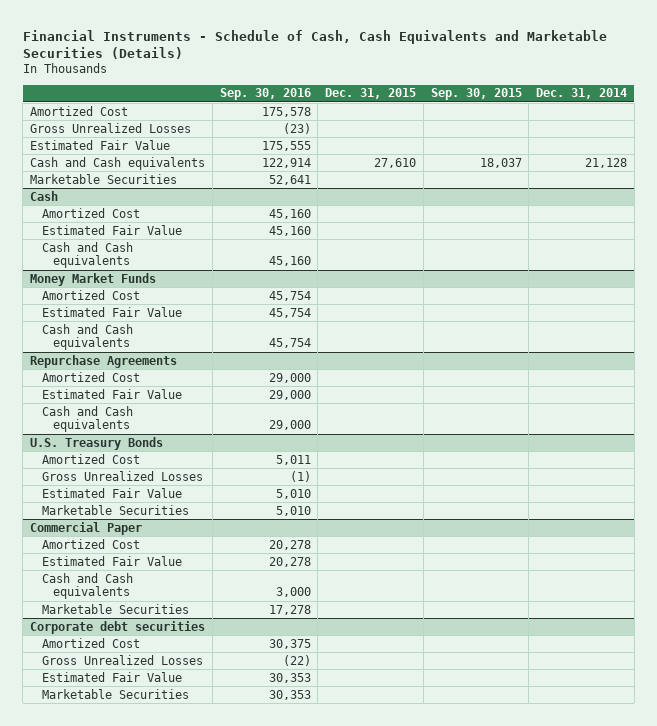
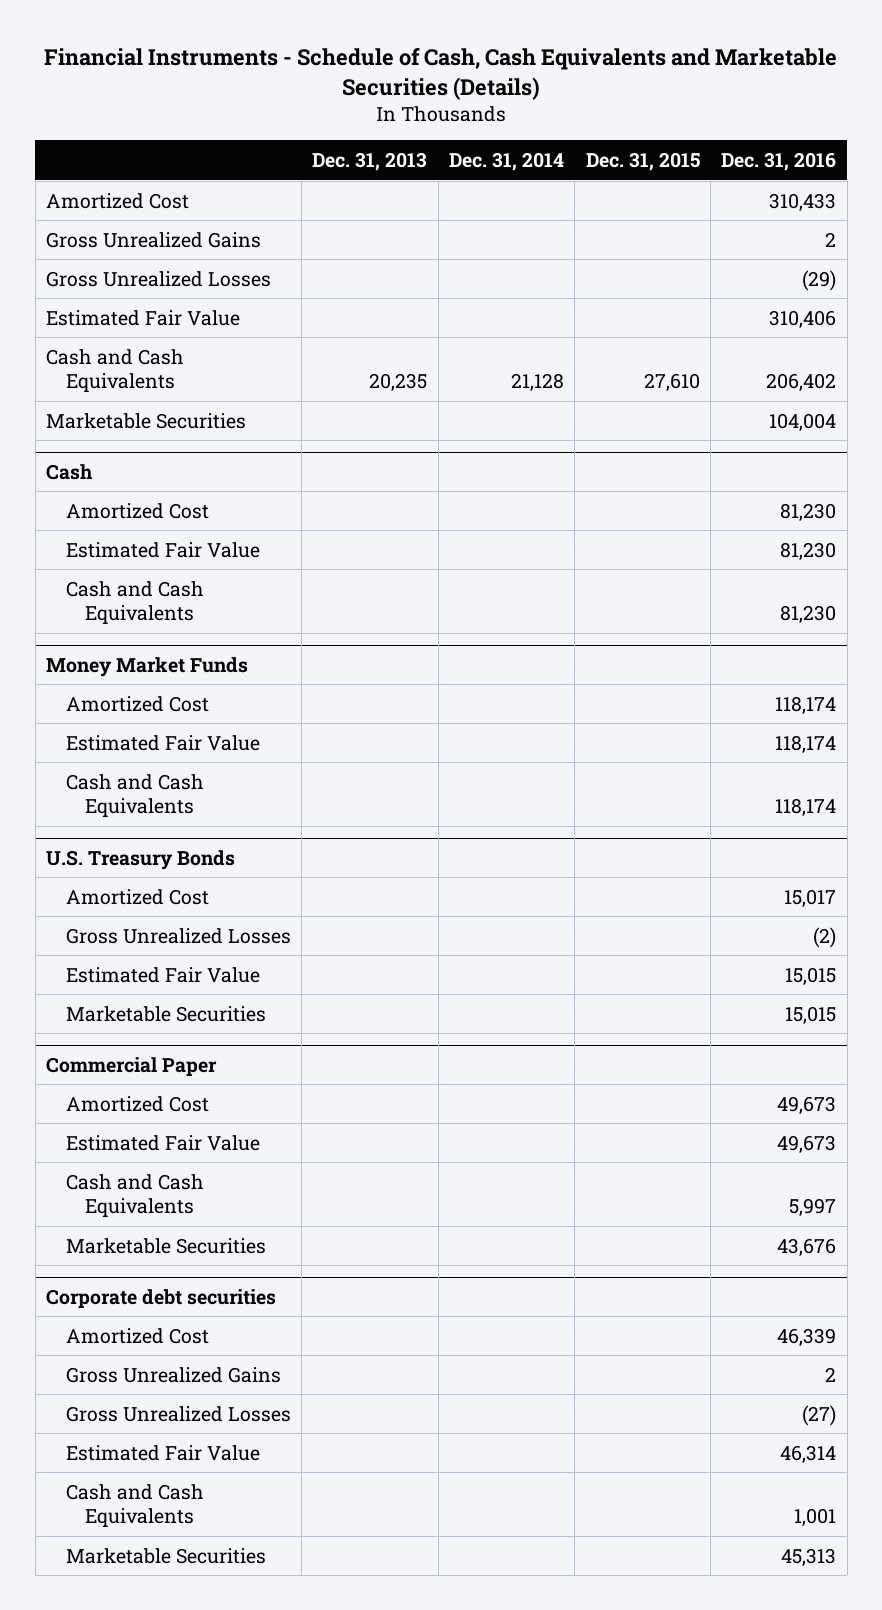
- | Sep. 30, 2016 | Dec. 31, 2015 | Sep. 30, 2015 | Dec. 31, 2014
+ | Dec. 31, 2013 | Dec. 31, 2014 | Dec. 31, 2015 | Dec. 31, 2016
+ Gross Unrealized Gains | | | | 2
- Cash and Cash equivalents | 122,914 | 27,610 | 18,037 | 21,128
+ Cash and Cash Equivalents | 20,235 | 21,128 | 27,610 | 206,402
@ Cash
- Cash and Cash equivalents | 45,160 | | |
+ Cash and Cash Equivalents | | | | 81,230
@ Money Market Funds
- Cash and Cash equivalents | 45,754 | | |
- Repurchase Agreements
- Amortized Cost | 29,000 | | |
- Estimated Fair Value | 29,000 | | |
- Cash and Cash equivalents | 29,000 | | |
@ Money Market Funds
+ Cash and Cash Equivalents | | | | 118,174
@ Commercial Paper
- Cash and Cash equivalents | 3,000 | | |
+ Cash and Cash Equivalents | | | | 5,997
@ Corporate debt securities
+ Gross Unrealized Gains | | | | 2
+ Cash and Cash Equivalents | | | | 1,001

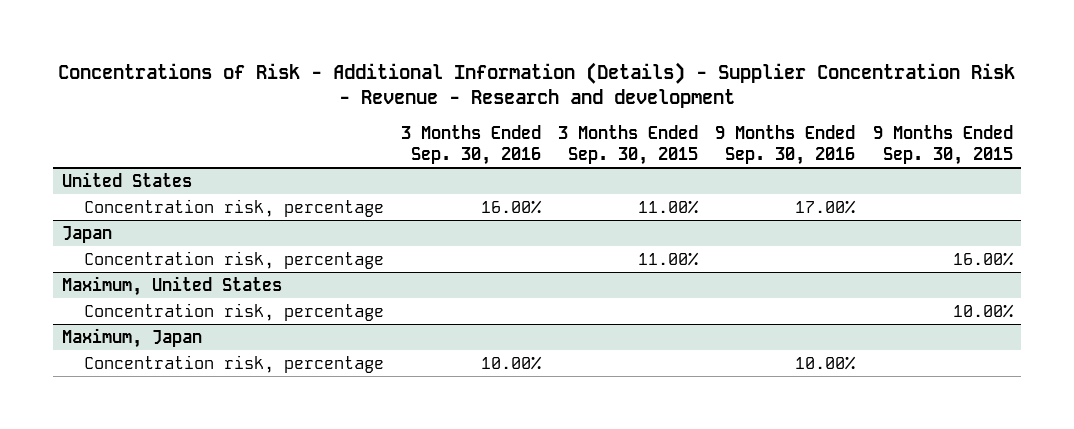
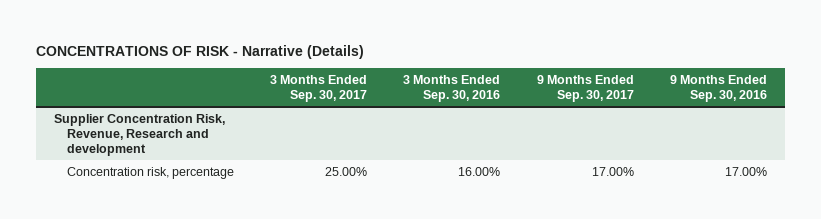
- Concentrations of Risk - Additional Information (Details) - Supplier Concentration Risk - Revenue - Research and development
+ CONCENTRATIONS OF RISK - Narrative (Details)
- | 3 Months Ended Sep. 30, 2016 | 3 Months Ended Sep. 30, 2015 | 9 Months Ended Sep. 30, 2016 | 9 Months Ended Sep. 30, 2015
+ | 3 Months Ended Sep. 30, 2017 | 3 Months Ended Sep. 30, 2016 | 9 Months Ended Sep. 30, 2017 | 9 Months Ended Sep. 30, 2016
- United States
+ Supplier Concentration Risk, Revenue, Research and development
- Japan
- Concentration risk, percentage | | 11.00% | | 16.00%
- Maximum, United States
- Concentration risk, percentage | | | | 10.00%
- Maximum, Japan
- Concentration risk, percentage | 10.00% | | 10.00% |

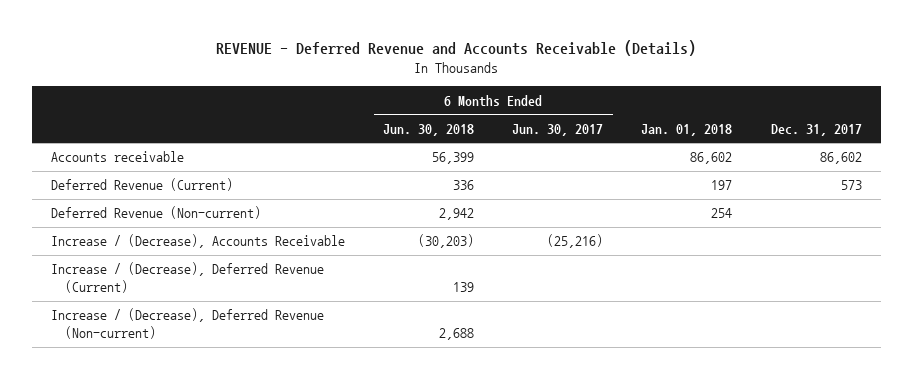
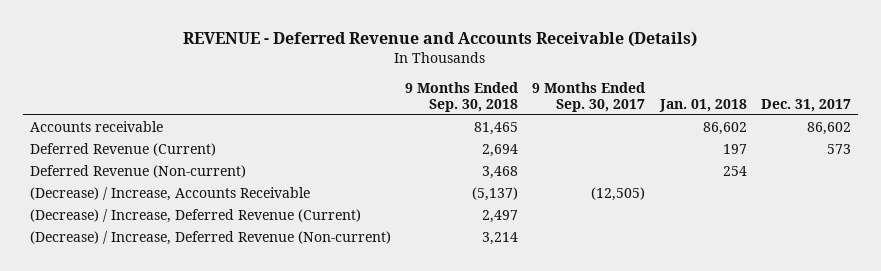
- | 6 Months Ended Jun. 30, 2018 | 6 Months Ended Jun. 30, 2017 | Jan. 01, 2018 | Dec. 31, 2017
+ | 9 Months Ended Sep. 30, 2018 | 9 Months Ended Sep. 30, 2017 | Jan. 01, 2018 | Dec. 31, 2017
- Increase / (Decrease), Accounts Receivable | (30,203) | (25,216) | |
- Increase / (Decrease), Deferred Revenue (Current) | 139 | | |
- Increase / (Decrease), Deferred Revenue (Non-current) | 2,688 | | |
+ (Decrease) / Increase, Accounts Receivable | (5,137) | (12,505) | |
+ (Decrease) / Increase, Deferred Revenue (Current) | 2,497 | | |
+ (Decrease) / Increase, Deferred Revenue (Non-current) | 3,214 | | |

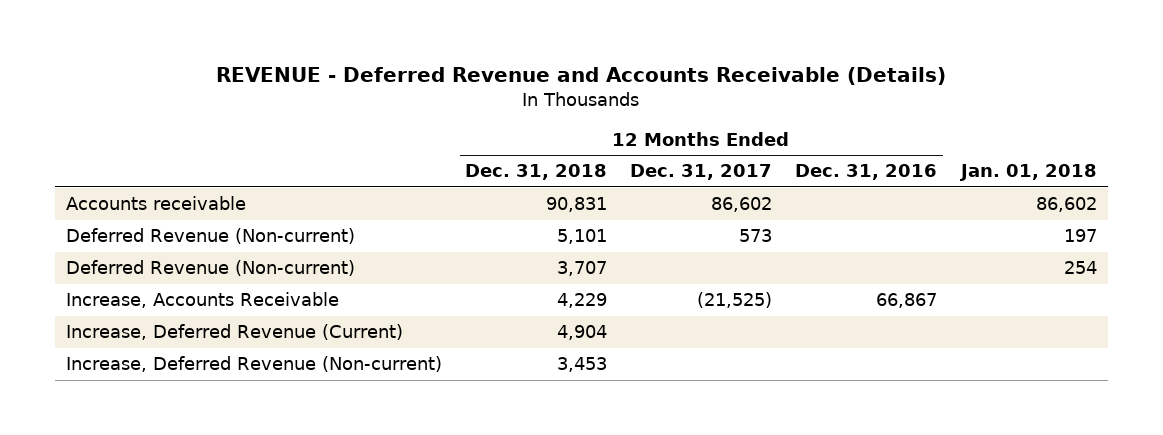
- | 9 Months Ended Sep. 30, 2018 | 9 Months Ended Sep. 30, 2017 | Jan. 01, 2018 | Dec. 31, 2017
+ | 12 Months Ended Dec. 31, 2018 | 12 Months Ended Dec. 31, 2017 | 12 Months Ended Dec. 31, 2016 | Jan. 01, 2018
- Deferred Revenue (Current) | 2,694 | | 197 | 573
+ Deferred Revenue (Non-current) | 5,101 | 573 | | 197
- (Decrease) / Increase, Accounts Receivable | (5,137) | (12,505) | |
- (Decrease) / Increase, Deferred Revenue (Current) | 2,497 | | |
- (Decrease) / Increase, Deferred Revenue (Non-current) | 3,214 | | |
+ Increase, Accounts Receivable | 4,229 | (21,525) | 66,867 |
+ Increase, Deferred Revenue (Current) | 4,904 | | |
+ Increase, Deferred Revenue (Non-current) | 3,453 | | |

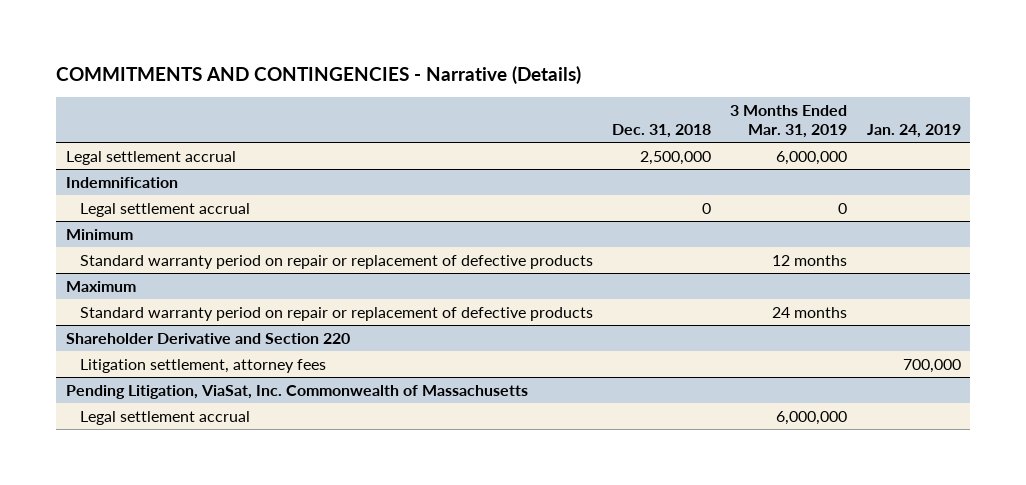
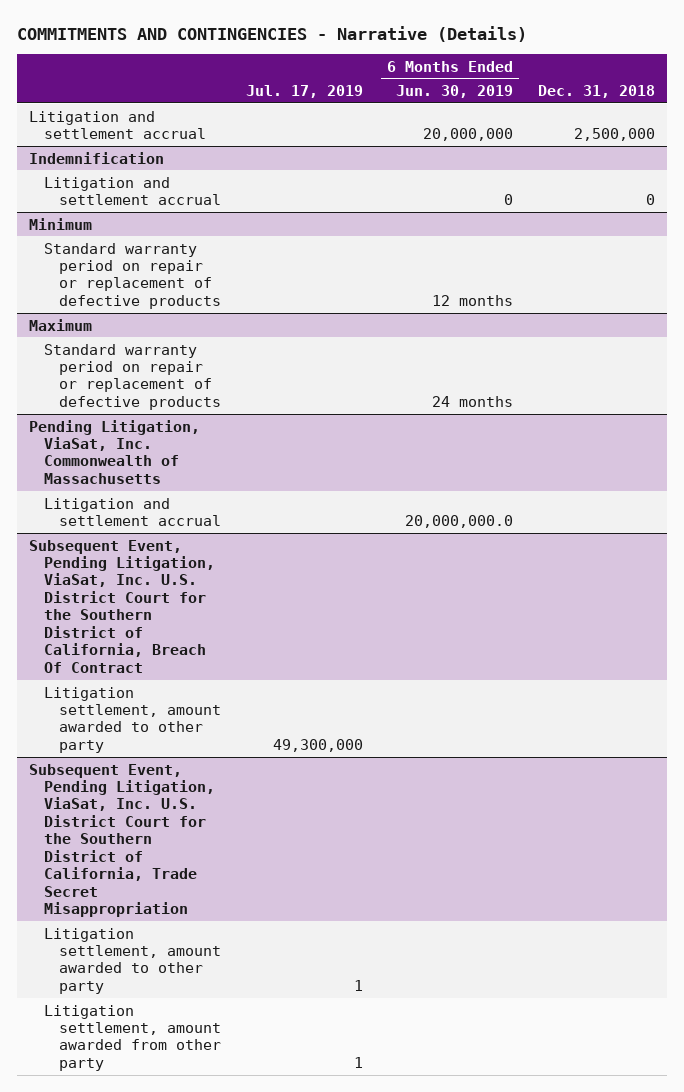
- | Dec. 31, 2018 | 3 Months Ended Mar. 31, 2019 | Jan. 24, 2019
+ | Jul. 17, 2019 | 6 Months Ended Jun. 30, 2019 | Dec. 31, 2018
- Legal settlement accrual | 2,500,000 | 6,000,000 |
+ Litigation and settlement accrual | | 20,000,000 | 2,500,000
@ Indemnification
- Legal settlement accrual | 0 | 0 |
+ Litigation and settlement accrual | | 0 | 0
- Shareholder Derivative and Section 220
- Litigation settlement, attorney fees | | | 700,000
@ Pending Litigation, ViaSat, Inc. Commonwealth of Massachusetts
- Legal settlement accrual | | 6,000,000 |
+ Litigation and settlement accrual | | 20,000,000.0 |
+ Subsequent Event, Pending Litigation, ViaSat, Inc. U.S. District Court for the Southern District of California, Breach Of Contract
+ Litigation settlement, amount awarded to other party | 49,300,000 | |
+ Subsequent Event, Pending Litigation, ViaSat, Inc. U.S. District Court for the Southern District of California, Trade Secret Misappropriation
+ Litigation settlement, amount awarded to other party | 1 | |
+ Litigation settlement, amount awarded from other party | 1 | |

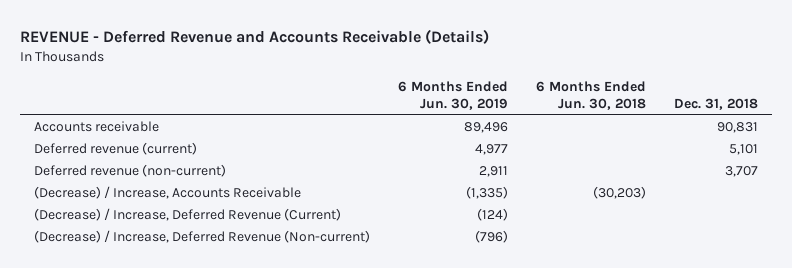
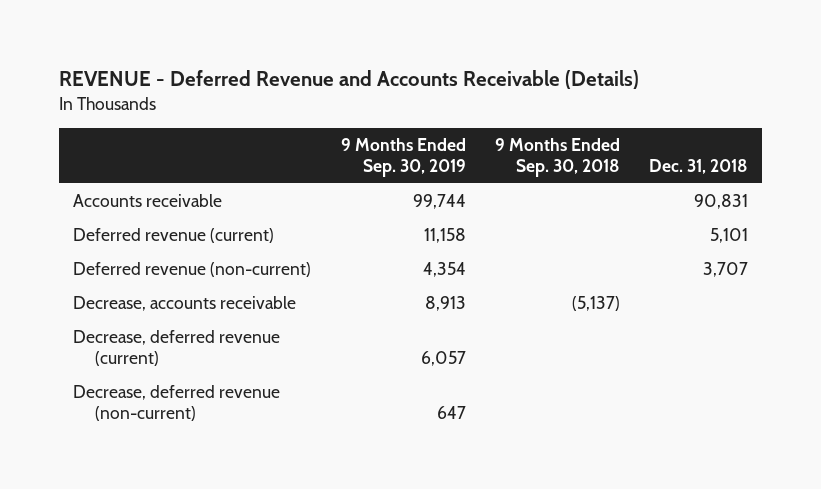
- | 6 Months Ended Jun. 30, 2019 | 6 Months Ended Jun. 30, 2018 | Dec. 31, 2018
+ | 9 Months Ended Sep. 30, 2019 | 9 Months Ended Sep. 30, 2018 | Dec. 31, 2018
- (Decrease) / Increase, Accounts Receivable | (1,335) | (30,203) |
- (Decrease) / Increase, Deferred Revenue (Current) | (124) | |
- (Decrease) / Increase, Deferred Revenue (Non-current) | (796) | |
+ Decrease, accounts receivable | 8,913 | (5,137) |
+ Decrease, deferred revenue (current) | 6,057 | |
+ Decrease, deferred revenue (non-current) | 647 | |

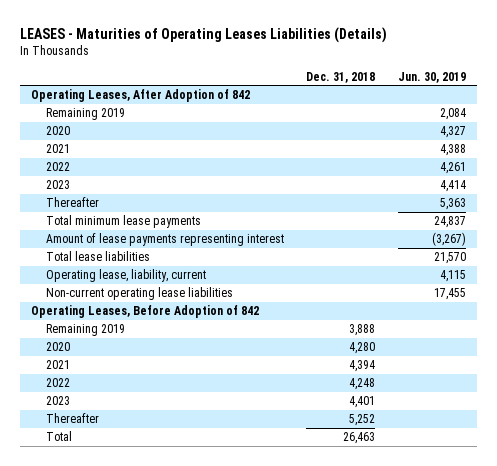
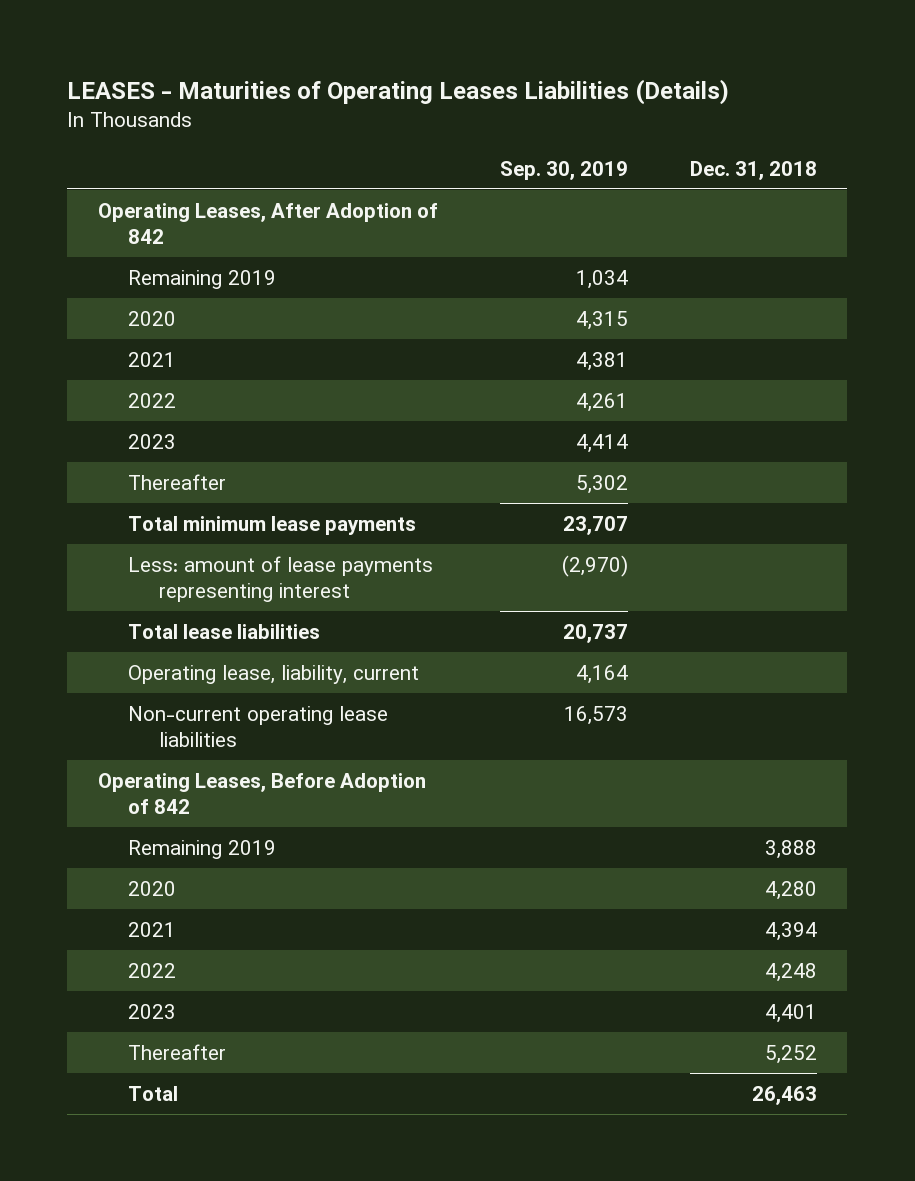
- | Dec. 31, 2018 | Jun. 30, 2019
+ | Sep. 30, 2019 | Dec. 31, 2018
- Amount of lease payments representing interest | | (3,267)
+ Less: amount of lease payments representing interest | (2,970) |

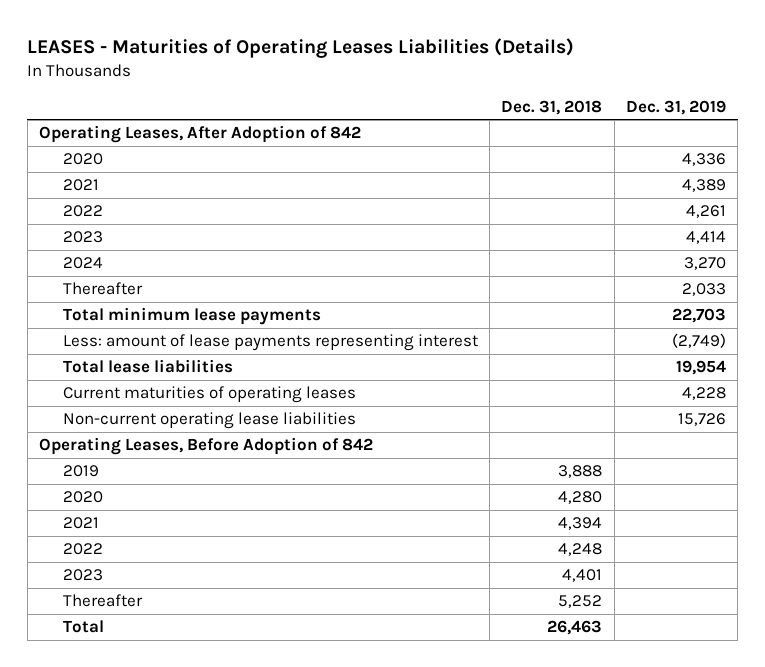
- | Sep. 30, 2019 | Dec. 31, 2018
+ | Dec. 31, 2018 | Dec. 31, 2019
- Remaining 2019 | 1,034 |
+ 2024 | | 3,270
- Operating lease, liability, current | 4,164 |
+ Current maturities of operating leases | | 4,228
- Remaining 2019 | | 3,888
+ 2019 | 3,888 |

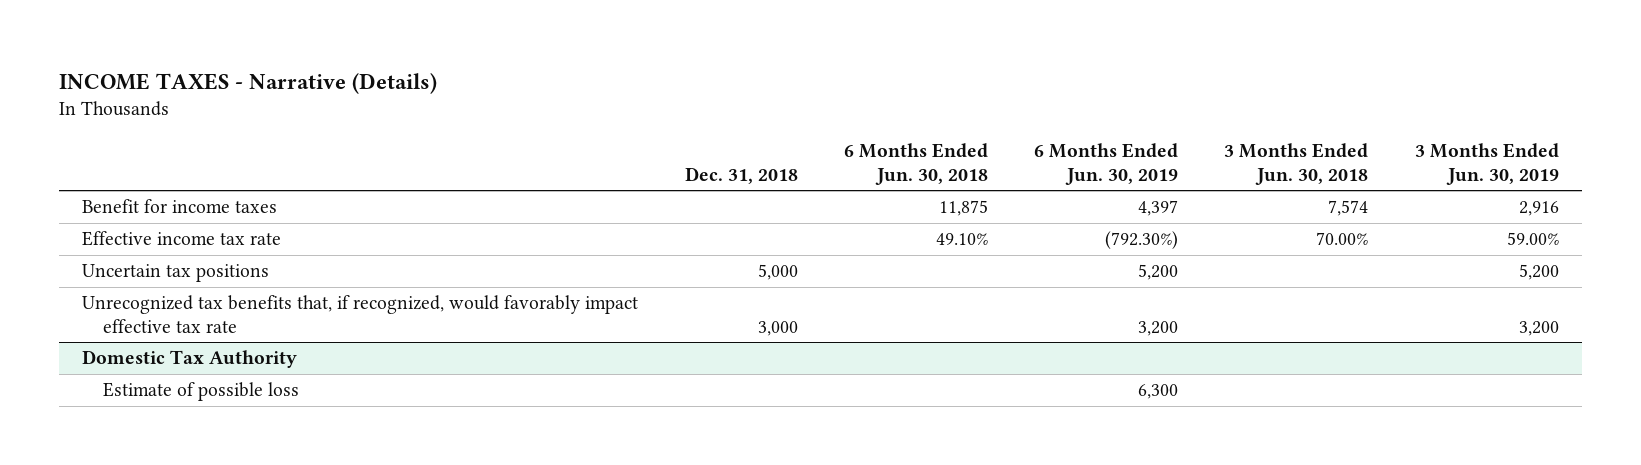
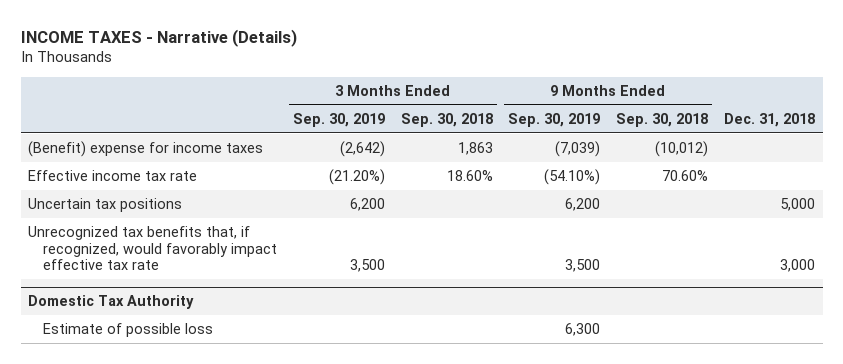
- | Dec. 31, 2018 | 6 Months Ended Jun. 30, 2018 | 6 Months Ended Jun. 30, 2019 | 3 Months Ended Jun. 30, 2018 | 3 Months Ended Jun. 30, 2019
+ | 3 Months Ended Sep. 30, 2019 | 3 Months Ended Sep. 30, 2018 | 9 Months Ended Sep. 30, 2019 | 9 Months Ended Sep. 30, 2018 | Dec. 31, 2018
- Benefit for income taxes | | 11,875 | 4,397 | 7,574 | 2,916
+ (Benefit) expense for income taxes | (2,642) | 1,863 | (7,039) | (10,012) |

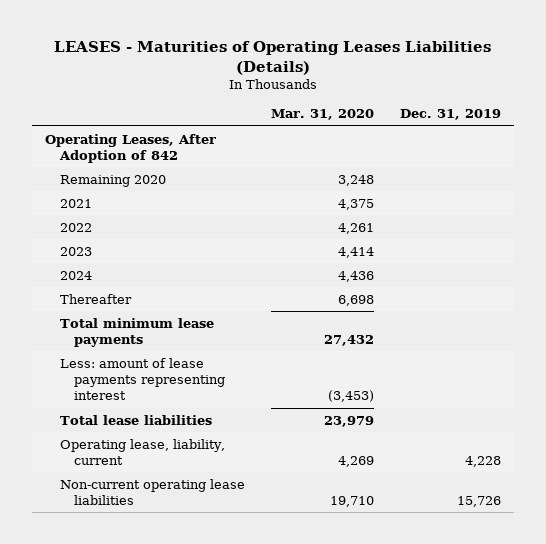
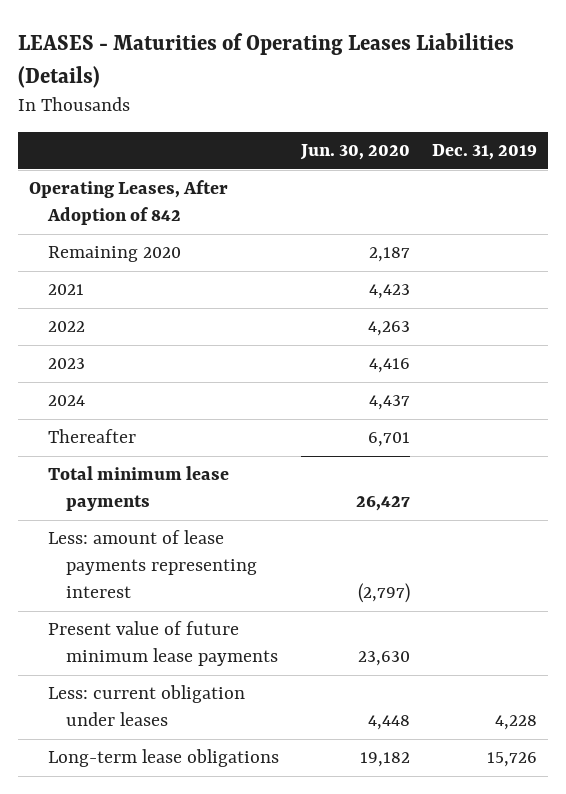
- | Mar. 31, 2020 | Dec. 31, 2019
+ | Jun. 30, 2020 | Dec. 31, 2019
- Total lease liabilities | 23,979 |
- Operating lease, liability, current | 4,269 | 4,228
- Non-current operating lease liabilities | 19,710 | 15,726
+ Present value of future minimum lease payments | 23,630 |
+ Less: current obligation under leases | 4,448 | 4,228
+ Long-term lease obligations | 19,182 | 15,726

